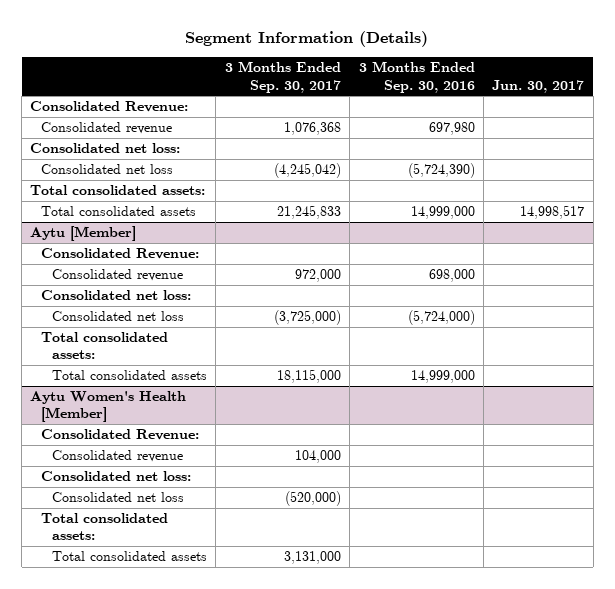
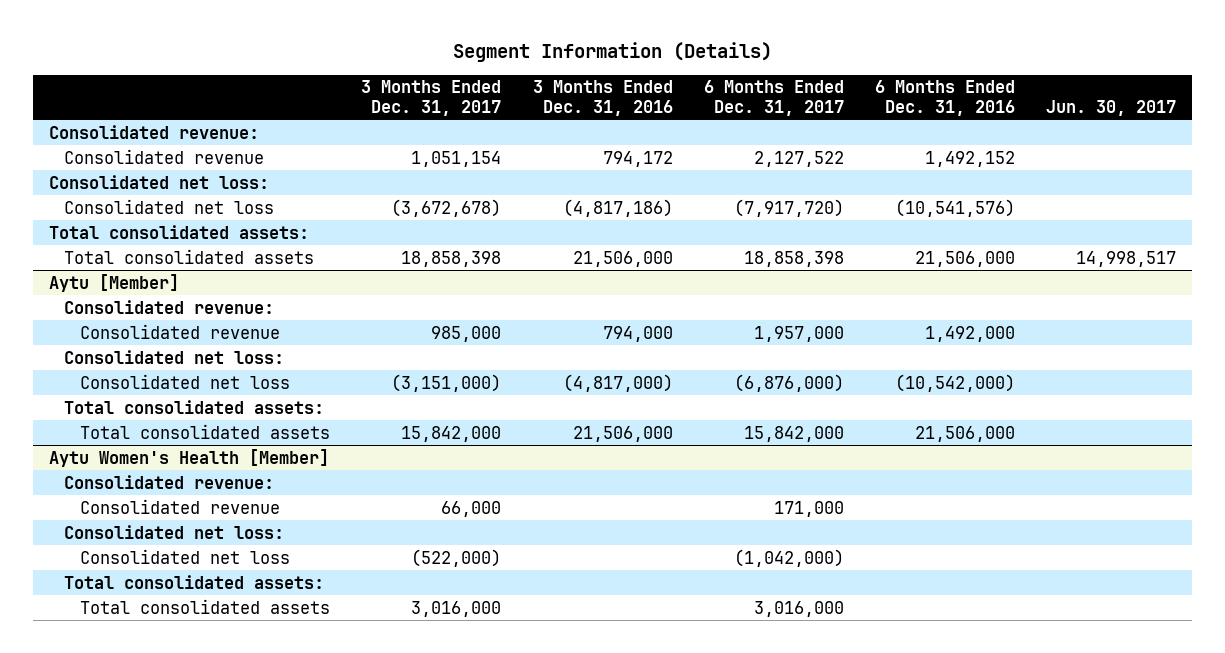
- | 3 Months Ended Sep. 30, 2017 | 3 Months Ended Sep. 30, 2016 | Jun. 30, 2017
+ | 3 Months Ended Dec. 31, 2017 | 3 Months Ended Dec. 31, 2016 | 6 Months Ended Dec. 31, 2017 | 6 Months Ended Dec. 31, 2016 | Jun. 30, 2017
- Consolidated Revenue:
+ Consolidated revenue:
@ Aytu [Member]
- Consolidated Revenue:
+ Consolidated revenue:
@ Aytu Women's Health [Member]
- Consolidated Revenue:
+ Consolidated revenue:

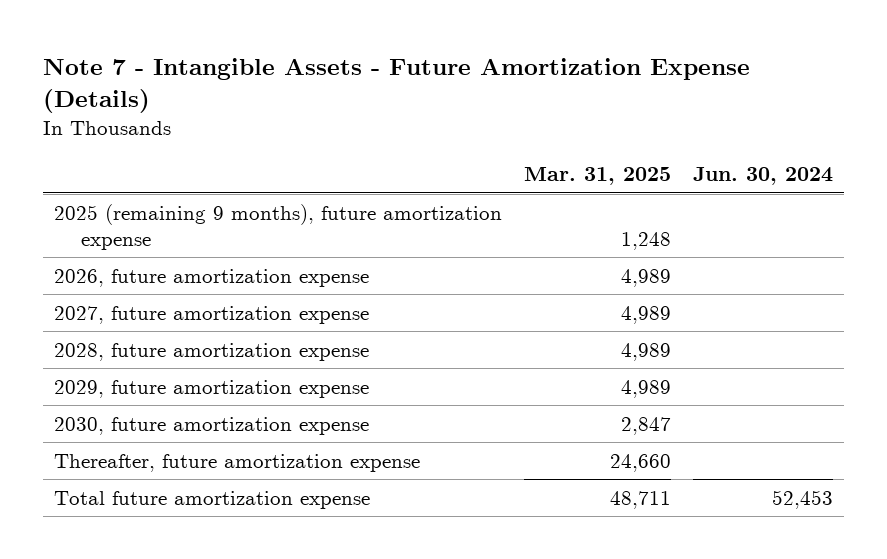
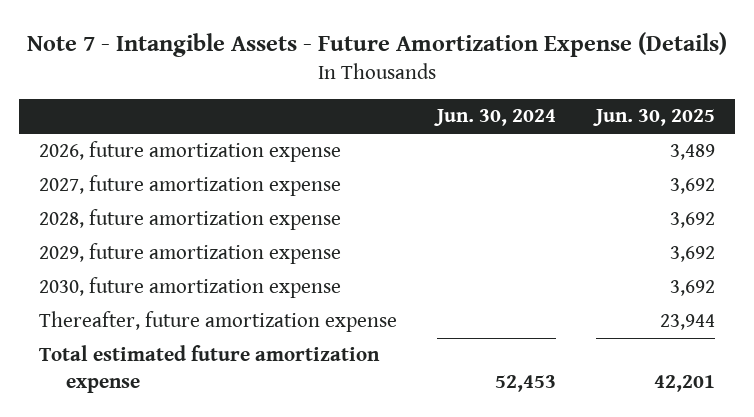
- | Mar. 31, 2025 | Jun. 30, 2024
+ | Jun. 30, 2024 | Jun. 30, 2025
- 2025 (remaining 9 months), future amortization expense | 1,248 |
- Total future amortization expense | 48,711 | 52,453
+ Total estimated future amortization expense | 52,453 | 42,201

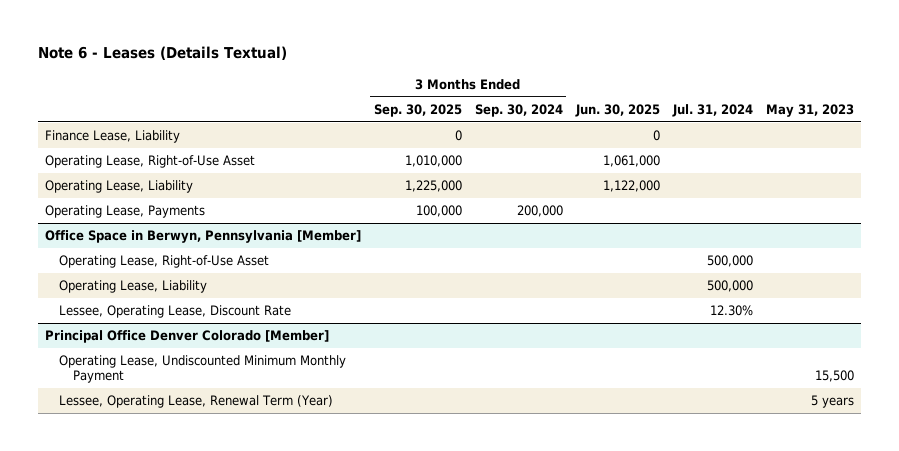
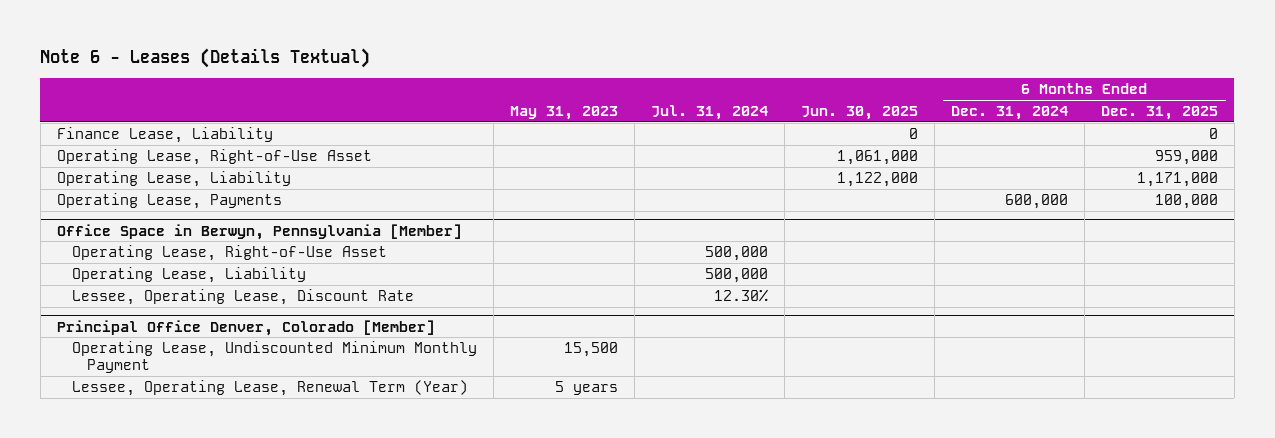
- | 3 Months Ended Sep. 30, 2025 | 3 Months Ended Sep. 30, 2024 | Jun. 30, 2025 | Jul. 31, 2024 | May 31, 2023
+ | May 31, 2023 | Jul. 31, 2024 | Jun. 30, 2025 | 6 Months Ended Dec. 31, 2024 | 6 Months Ended Dec. 31, 2025
- Principal Office Denver Colorado [Member]
+ Principal Office Denver, Colorado [Member]

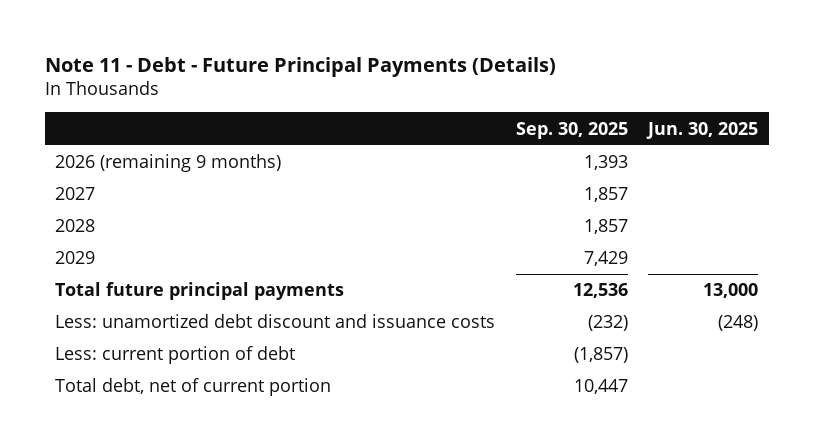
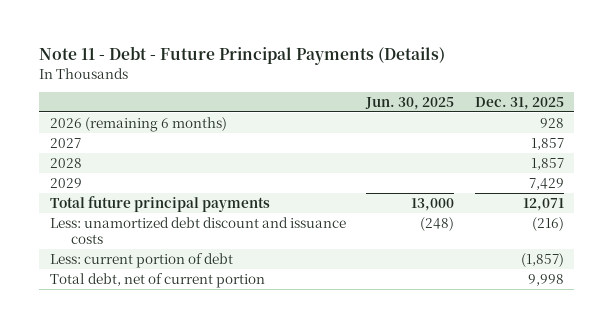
- | Sep. 30, 2025 | Jun. 30, 2025
+ | Jun. 30, 2025 | Dec. 31, 2025
- 2026 (remaining 9 months) | 1,393 |
+ 2026 (remaining 6 months) | | 928

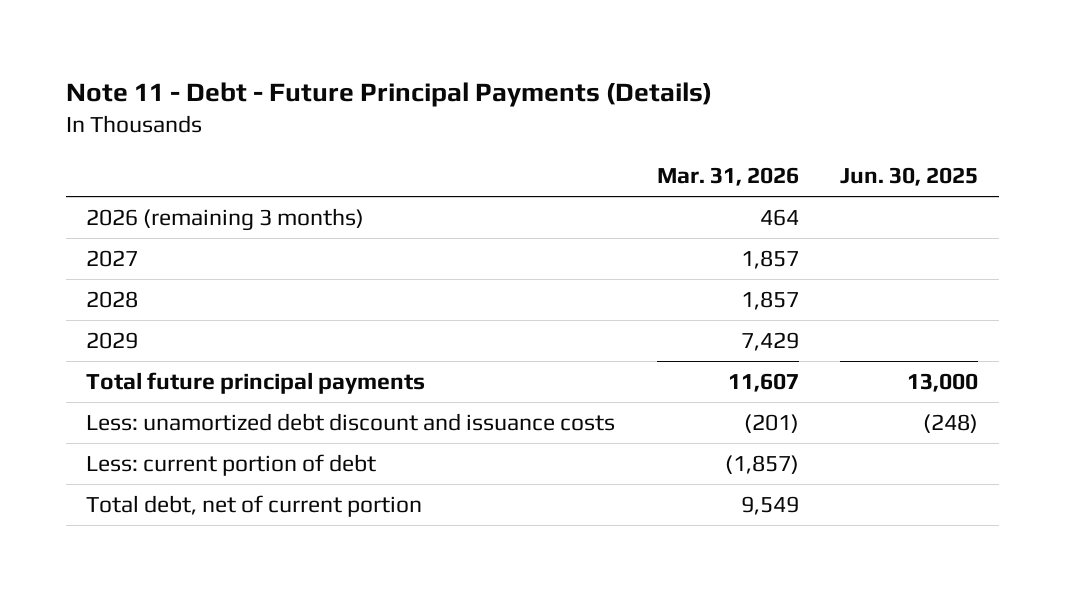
- | Jun. 30, 2025 | Dec. 31, 2025
+ | Mar. 31, 2026 | Jun. 30, 2025
- 2026 (remaining 6 months) | | 928
+ 2026 (remaining 3 months) | 464 |

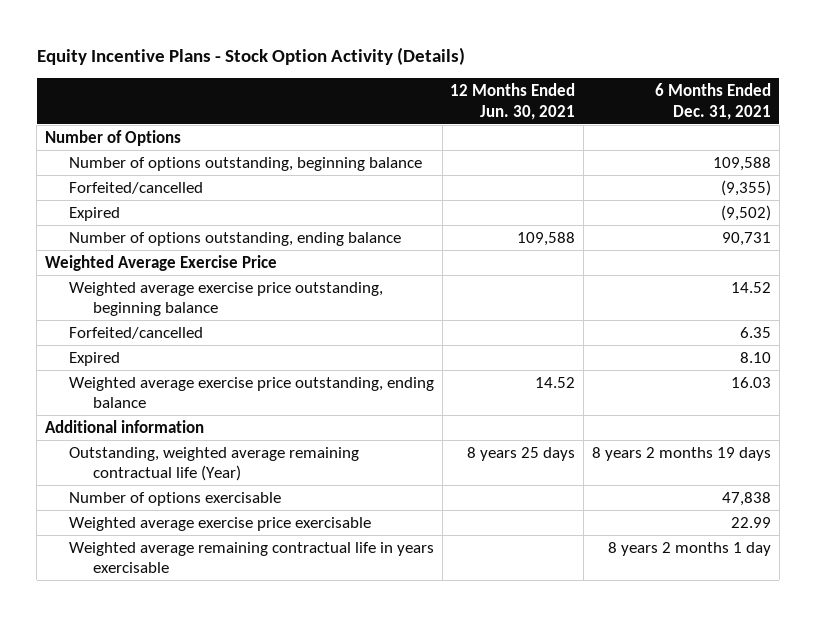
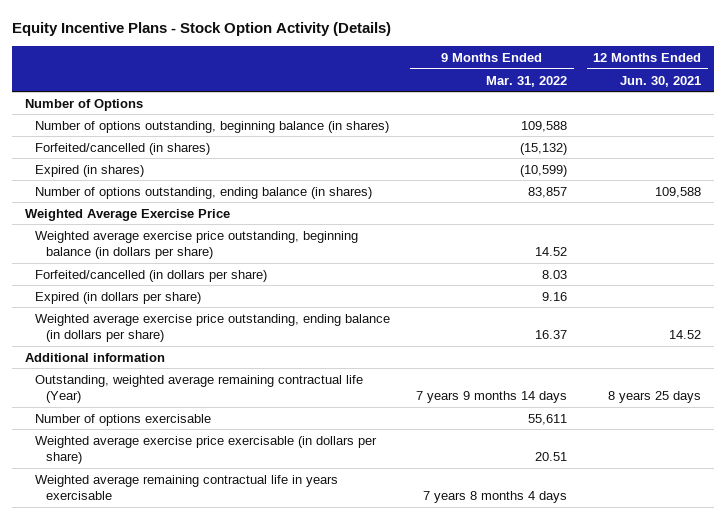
- | 12 Months Ended Jun. 30, 2021 | 6 Months Ended Dec. 31, 2021
+ | 9 Months Ended Mar. 31, 2022 | 12 Months Ended Jun. 30, 2021
- Number of options outstanding, beginning balance | | 109,588
- Forfeited/cancelled | | (9,355)
- Expired | | (9,502)
- Number of options outstanding, ending balance | 109,588 | 90,731
+ Number of options outstanding, beginning balance (in shares) | 109,588 |
+ Forfeited/cancelled (in shares) | (15,132) |
+ Expired (in shares) | (10,599) |
+ Number of options outstanding, ending balance (in shares) | 83,857 | 109,588
- Weighted average exercise price outstanding, beginning balance | | 14.52
- Forfeited/cancelled | | 6.35
- Expired | | 8.10
- Weighted average exercise price outstanding, ending balance | 14.52 | 16.03
+ Weighted average exercise price outstanding, beginning balance (in dollars per share) | 14.52 |
+ Forfeited/cancelled (in dollars per share) | 8.03 |
+ Expired (in dollars per share) | 9.16 |
+ Weighted average exercise price outstanding, ending balance (in dollars per share) | 16.37 | 14.52
- Weighted average exercise price exercisable | | 22.99
+ Weighted average exercise price exercisable (in dollars per share) | 20.51 |

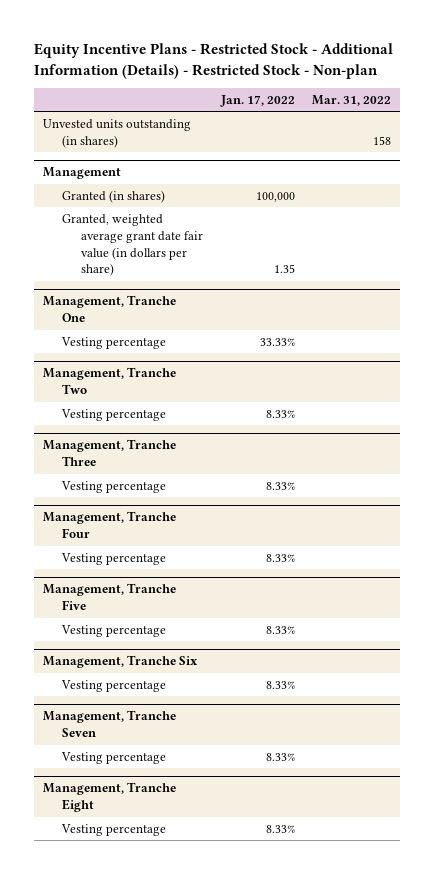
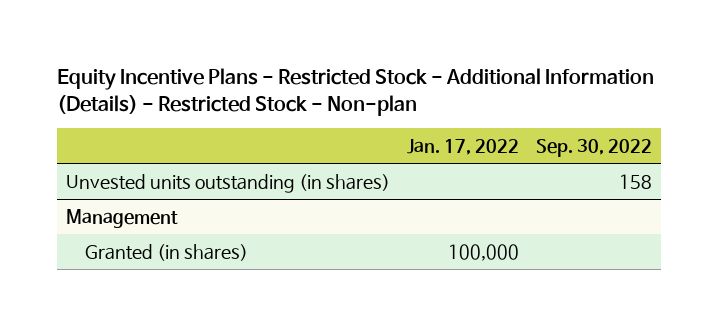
- | Jan. 17, 2022 | Mar. 31, 2022
+ | Jan. 17, 2022 | Sep. 30, 2022
@ Management
- Granted, weighted average grant date fair value (in dollars per share) | 1.35 |
- Management, Tranche One
- Vesting percentage | 33.33% |
- Management, Tranche Two
- Vesting percentage | 8.33% |
- Management, Tranche Three
- Vesting percentage | 8.33% |
- Management, Tranche Four
- Vesting percentage | 8.33% |
- Management, Tranche Five
- Vesting percentage | 8.33% |
- Management, Tranche Six
- Vesting percentage | 8.33% |
- Management, Tranche Seven
- Vesting percentage | 8.33% |
- Management, Tranche Eight
- Vesting percentage | 8.33% |

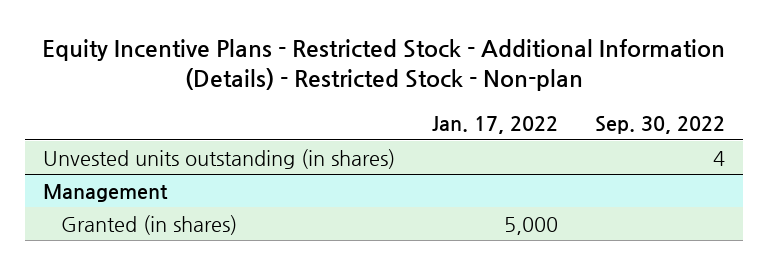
- Unvested units outstanding (in shares) | | 158
+ Unvested units outstanding (in shares) | | 4
@ Management
- Granted (in shares) | 100,000 |
+ Granted (in shares) | 5,000 |

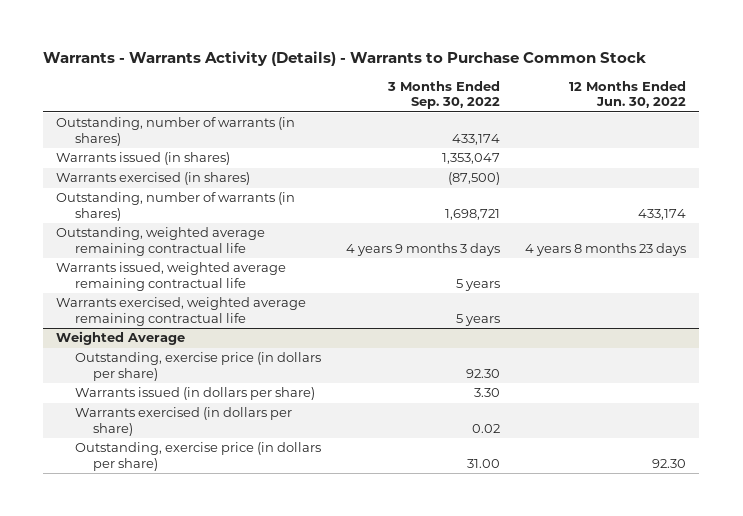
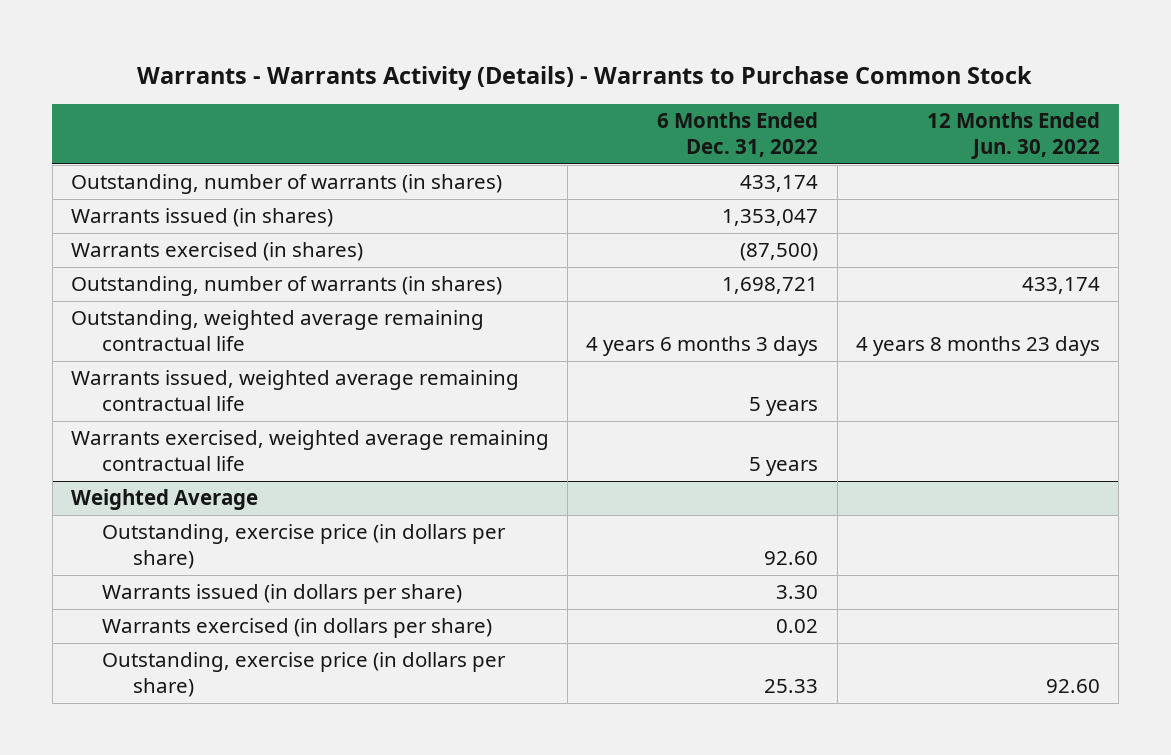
- | 3 Months Ended Sep. 30, 2022 | 12 Months Ended Jun. 30, 2022
+ | 6 Months Ended Dec. 31, 2022 | 12 Months Ended Jun. 30, 2022
@ Weighted Average
- Outstanding, exercise price (in dollars per share) | 31.00 | 92.30
+ Outstanding, exercise price (in dollars per share) | 25.33 | 92.60

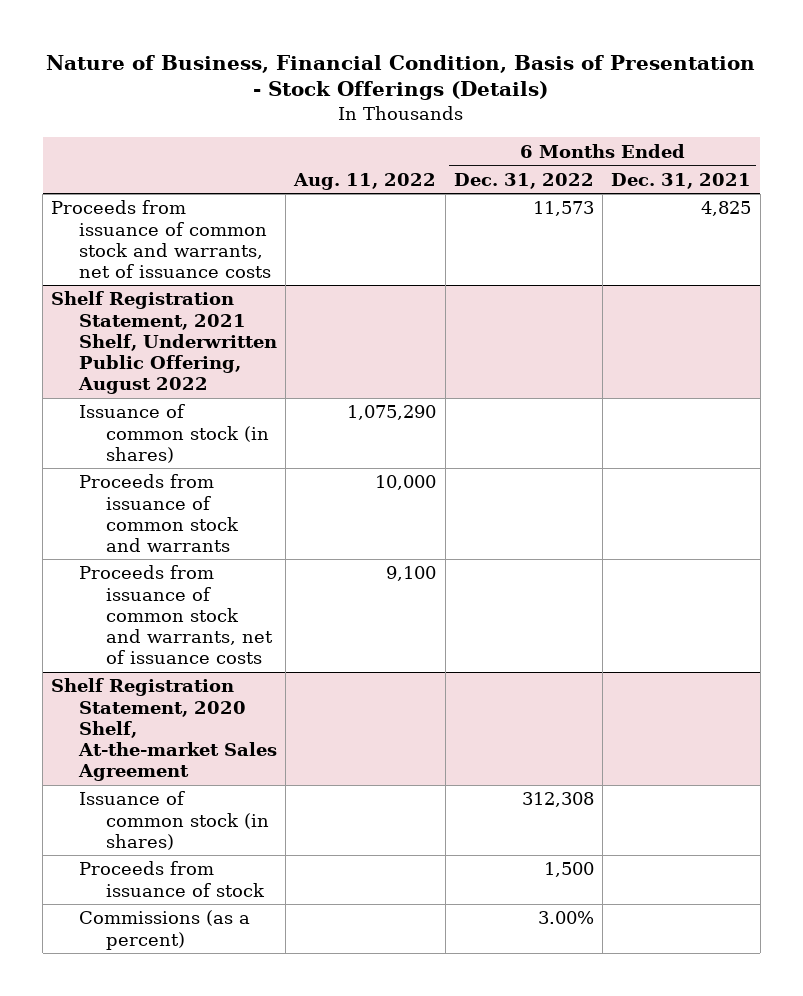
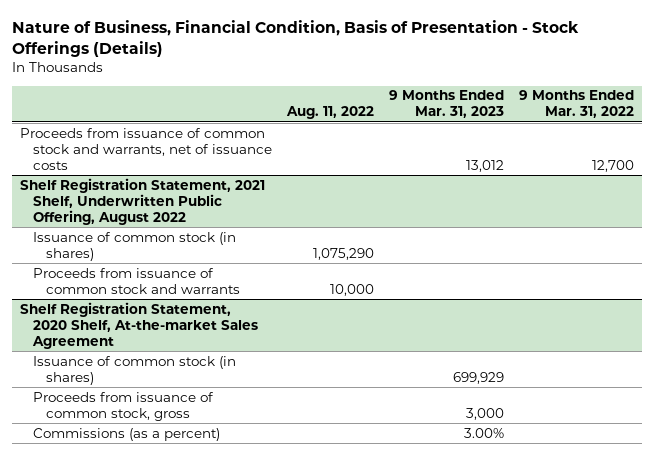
- | Aug. 11, 2022 | 6 Months Ended Dec. 31, 2022 | 6 Months Ended Dec. 31, 2021
+ | Aug. 11, 2022 | 9 Months Ended Mar. 31, 2023 | 9 Months Ended Mar. 31, 2022
@ Shelf Registration Statement, 2021 Shelf, Underwritten Public Offering, August 2022
- Proceeds from issuance of common stock and warrants, net of issuance costs | 9,100 | |
@ Shelf Registration Statement, 2020 Shelf, At-the-market Sales Agreement
- Proceeds from issuance of stock | | 1,500 |
+ Proceeds from issuance of common stock, gross | | 3,000 |

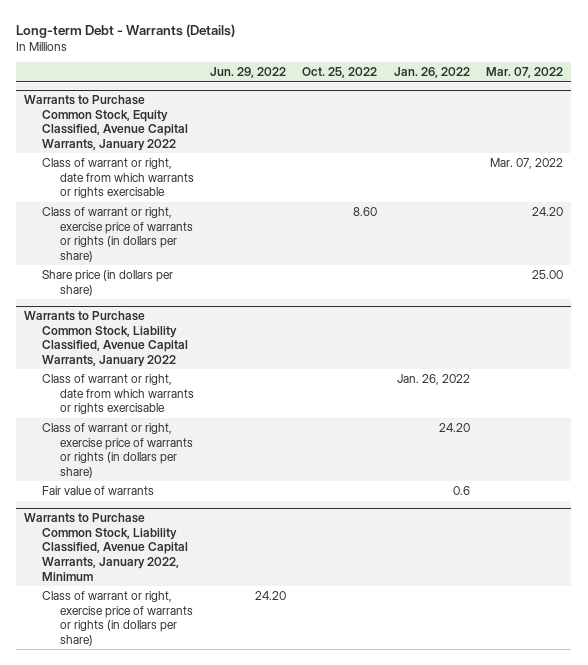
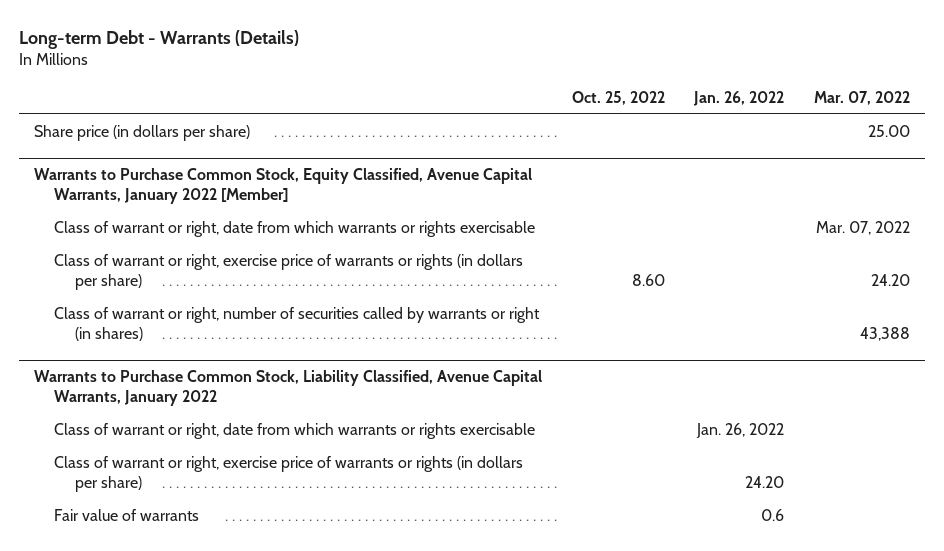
- | Jun. 29, 2022 | Oct. 25, 2022 | Jan. 26, 2022 | Mar. 07, 2022
+ | Oct. 25, 2022 | Jan. 26, 2022 | Mar. 07, 2022
- Warrants to Purchase Common Stock, Equity Classified, Avenue Capital Warrants, January 2022
+ Share price (in dollars per share) | | | 25.00
+ Warrants to Purchase Common Stock, Equity Classified, Avenue Capital Warrants, January 2022 [Member]
- Share price (in dollars per share) | | | | 25.00
+ Class of warrant or right, number of securities called by warrants or right (in shares) | | | 43,388
- Warrants to Purchase Common Stock, Liability Classified, Avenue Capital Warrants, January 2022, Minimum
- Class of warrant or right, exercise price of warrants or rights (in dollars per share) | 24.20 | | |

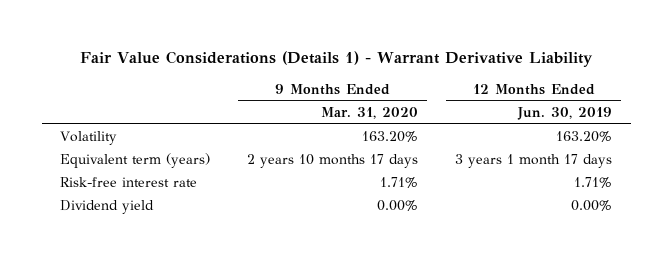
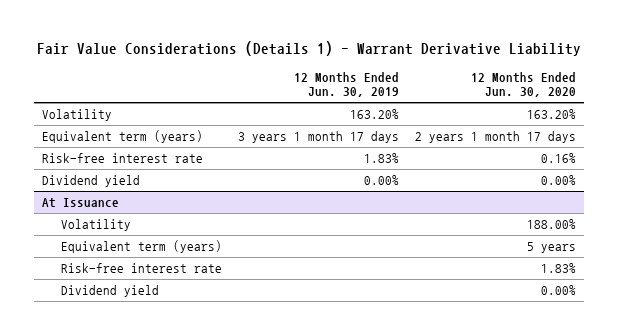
- | 9 Months Ended Mar. 31, 2020 | 12 Months Ended Jun. 30, 2019
+ | 12 Months Ended Jun. 30, 2019 | 12 Months Ended Jun. 30, 2020
- Risk-free interest rate | 1.71% | 1.71%
+ Risk-free interest rate | 1.83% | 0.16%
+ At Issuance
+ Volatility | | 188.00%
+ Equivalent term (years) | | 5 years
+ Risk-free interest rate | | 1.83%
+ Dividend yield | | 0.00%

